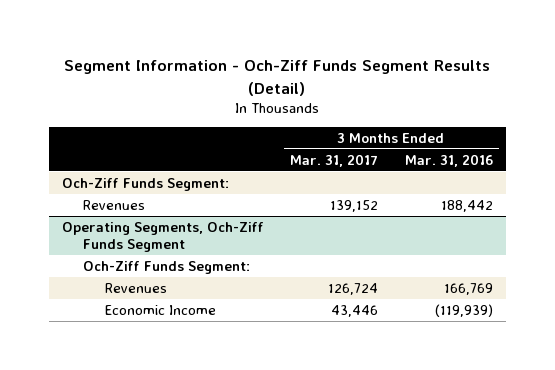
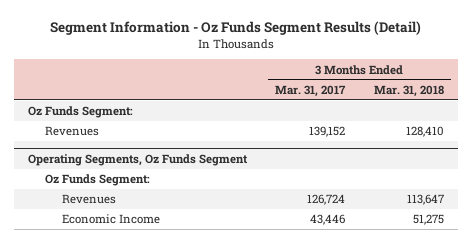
- Segment Information - Och-Ziff Funds Segment Results (Detail)
+ Segment Information - Oz Funds Segment Results (Detail)
- | 3 Months Ended Mar. 31, 2017 | 3 Months Ended Mar. 31, 2016
+ | 3 Months Ended Mar. 31, 2017 | 3 Months Ended Mar. 31, 2018
- Och-Ziff Funds Segment:
+ Oz Funds Segment:
- Operating Segments, Och-Ziff Funds Segment
- Och-Ziff Funds Segment:
+ Operating Segments, Oz Funds Segment
+ Oz Funds Segment:

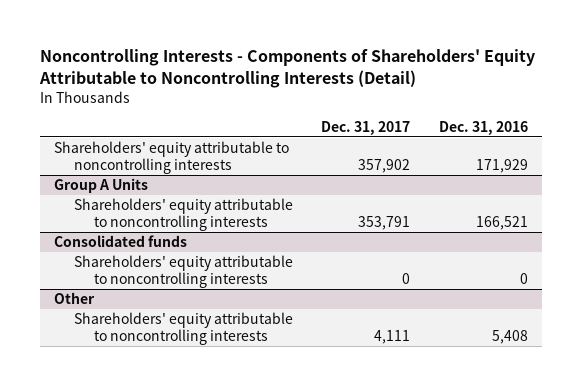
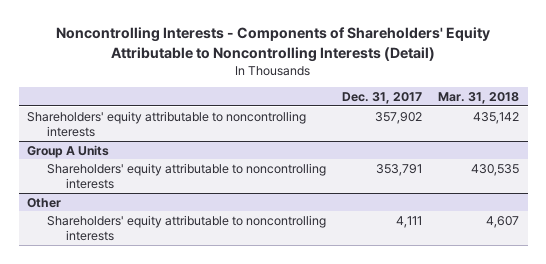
- | Dec. 31, 2017 | Dec. 31, 2016
+ | Dec. 31, 2017 | Mar. 31, 2018
- Consolidated funds
- Shareholders' equity attributable to noncontrolling interests | 0 | 0

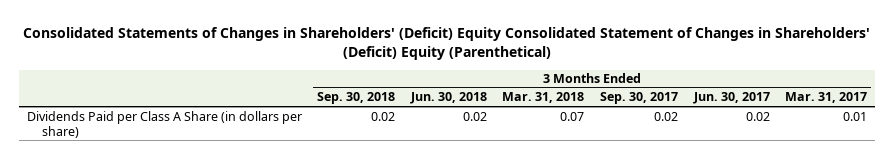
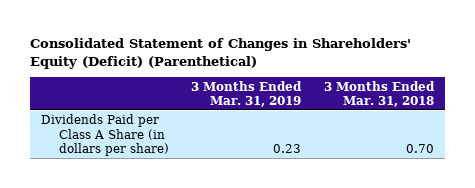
- Consolidated Statements of Changes in Shareholders' (Deficit) Equity Consolidated Statement of Changes in Shareholders' (Deficit) Equity (Parenthetical)
+ Consolidated Statement of Changes in Shareholders' Equity (Deficit) (Parenthetical)
- | 3 Months Ended Sep. 30, 2018 | 3 Months Ended Jun. 30, 2018 | 3 Months Ended Mar. 31, 2018 | 3 Months Ended Sep. 30, 2017 | 3 Months Ended Jun. 30, 2017 | 3 Months Ended Mar. 31, 2017
+ | 3 Months Ended Mar. 31, 2019 | 3 Months Ended Mar. 31, 2018
- Dividends Paid per Class A Share (in dollars per share) | 0.02 | 0.02 | 0.07 | 0.02 | 0.02 | 0.01
+ Dividends Paid per Class A Share (in dollars per share) | 0.23 | 0.70

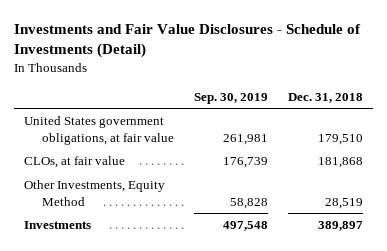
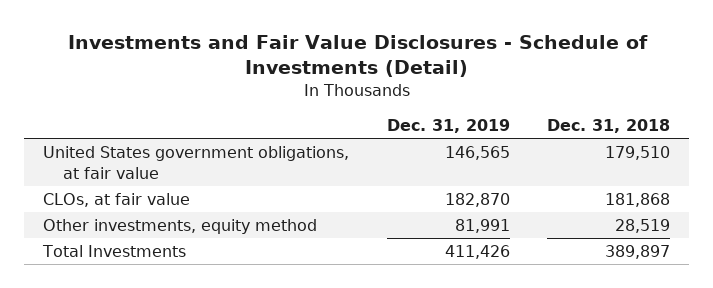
- | Sep. 30, 2019 | Dec. 31, 2018
+ | Dec. 31, 2019 | Dec. 31, 2018
- Other Investments, Equity Method | 58,828 | 28,519
- Investments | 497,548 | 389,897
+ Other investments, equity method | 81,991 | 28,519
+ Total Investments | 411,426 | 389,897

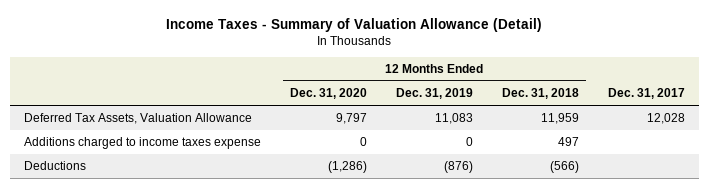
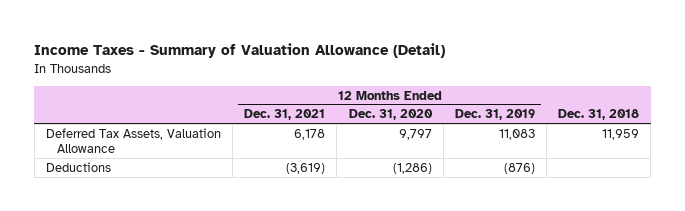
- | 12 Months Ended Dec. 31, 2020 | 12 Months Ended Dec. 31, 2019 | 12 Months Ended Dec. 31, 2018 | Dec. 31, 2017
+ | 12 Months Ended Dec. 31, 2021 | 12 Months Ended Dec. 31, 2020 | 12 Months Ended Dec. 31, 2019 | Dec. 31, 2018
- Additions charged to income taxes expense | 0 | 0 | 497 |

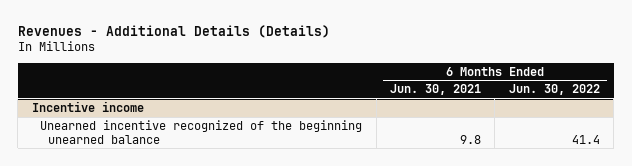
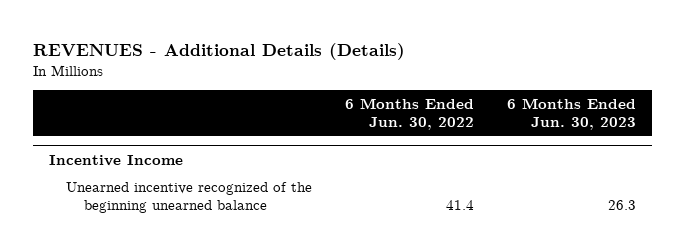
- Revenues - Additional Details (Details)
+ REVENUES - Additional Details (Details)
- | 6 Months Ended Jun. 30, 2021 | 6 Months Ended Jun. 30, 2022
+ | 6 Months Ended Jun. 30, 2022 | 6 Months Ended Jun. 30, 2023
- Incentive income
+ Incentive Income

